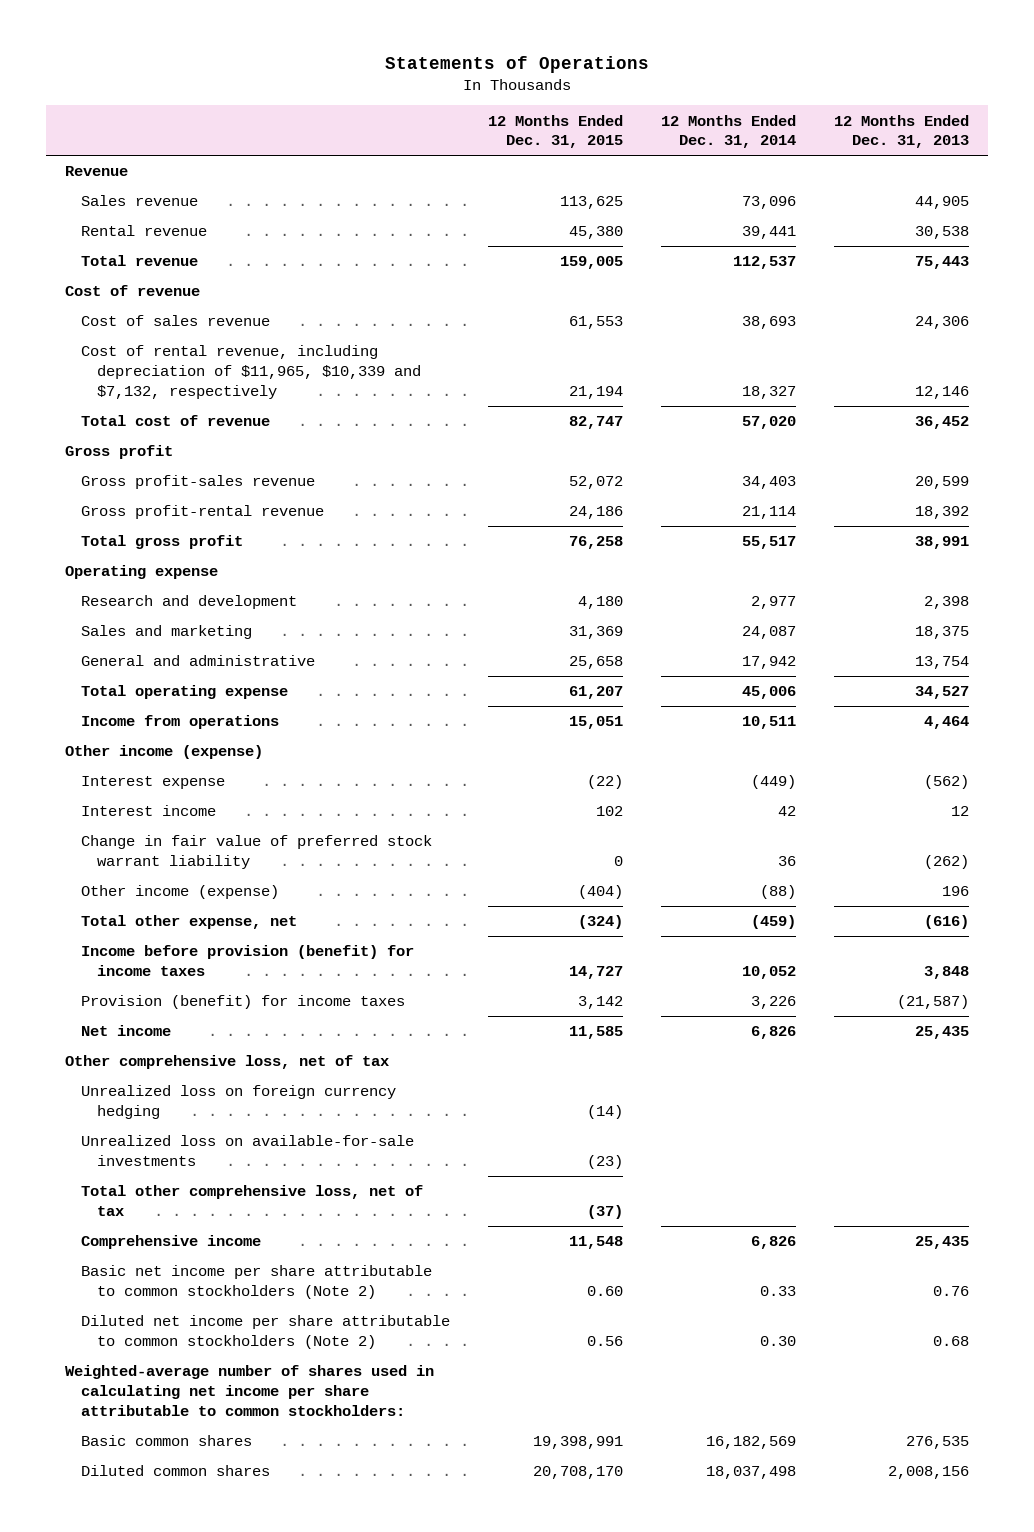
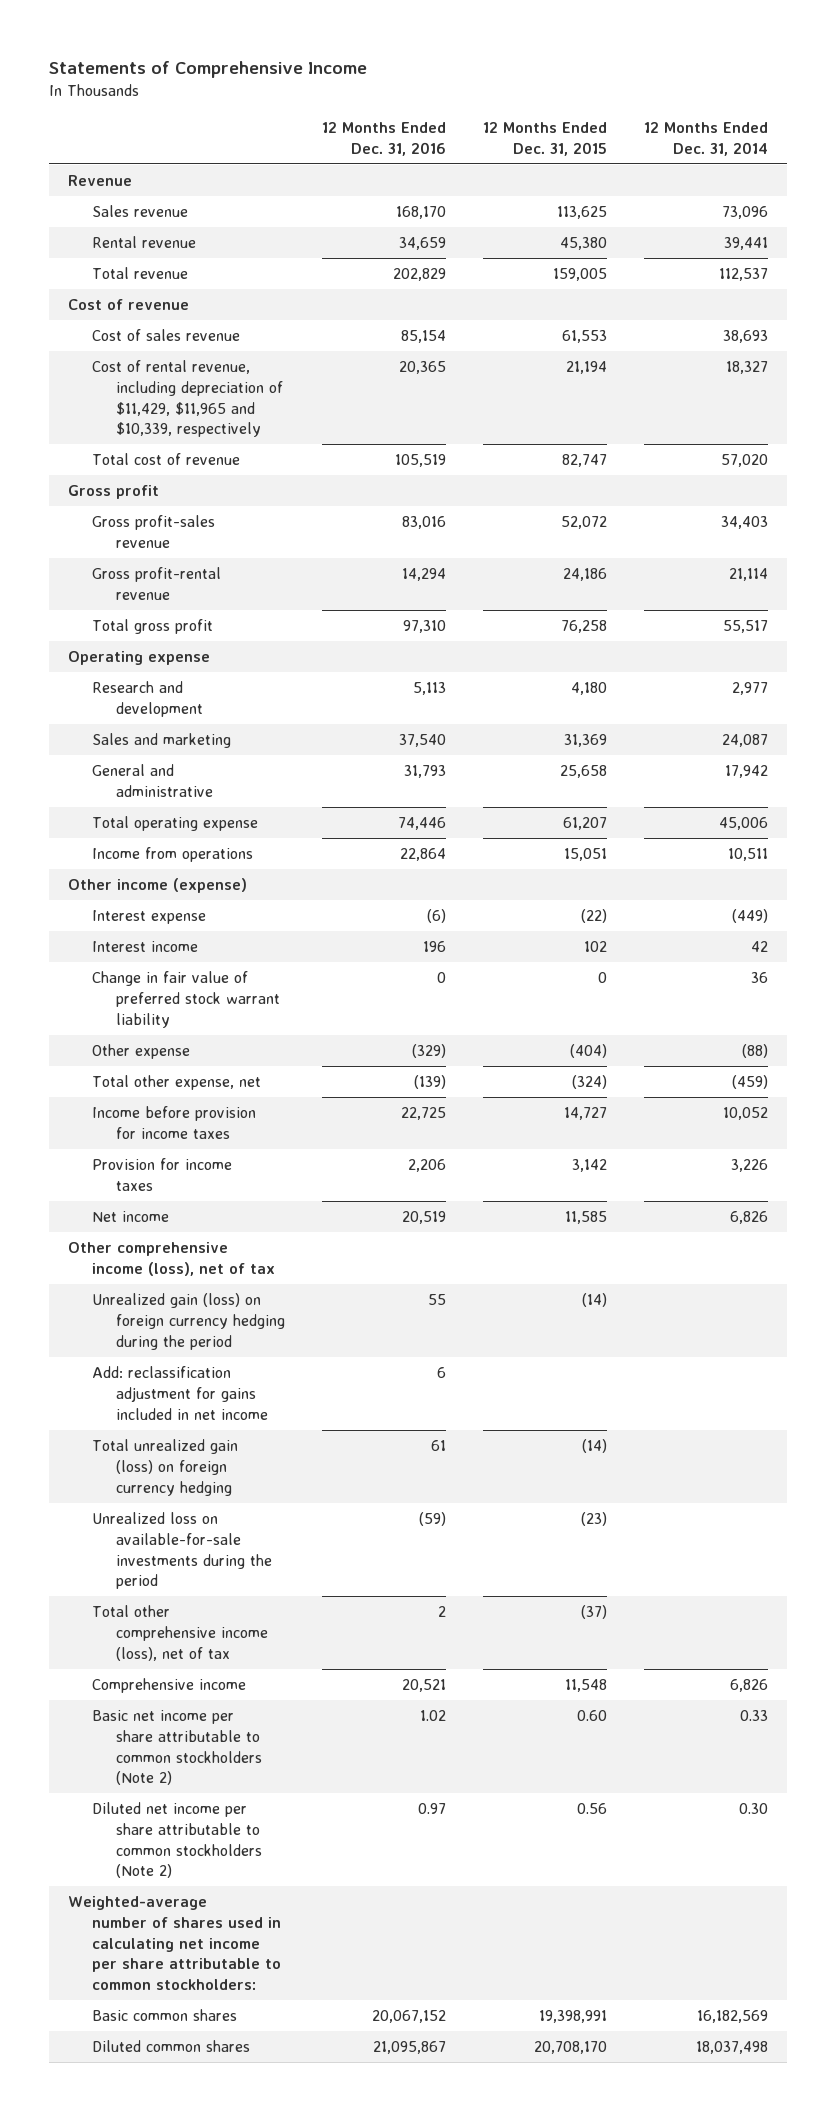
- Statements of Operations
+ Statements of Comprehensive Income
- | 12 Months Ended Dec. 31, 2015 | 12 Months Ended Dec. 31, 2014 | 12 Months Ended Dec. 31, 2013
+ | 12 Months Ended Dec. 31, 2016 | 12 Months Ended Dec. 31, 2015 | 12 Months Ended Dec. 31, 2014
- Cost of rental revenue, including depreciation of $11,965, $10,339 and $7,132, respectively | 21,194 | 18,327 | 12,146
+ Cost of rental revenue, including depreciation of $11,429, $11,965 and $10,339, respectively | 20,365 | 21,194 | 18,327
- Other income (expense) | (404) | (88) | 196
+ Other expense | (329) | (404) | (88)
- Income before provision (benefit) for income taxes | 14,727 | 10,052 | 3,848
- Provision (benefit) for income taxes | 3,142 | 3,226 | (21,587)
+ Income before provision for income taxes | 22,725 | 14,727 | 10,052
+ Provision for income taxes | 2,206 | 3,142 | 3,226
- Other comprehensive loss, net of tax
- Unrealized loss on foreign currency hedging | (14) | |
- Unrealized loss on available-for-sale investments | (23) | |
- Total other comprehensive loss, net of tax | (37) | |
+ Other comprehensive income (loss), net of tax
+ Unrealized gain (loss) on foreign currency hedging during the period | 55 | (14) |
+ Add: reclassification adjustment for gains included in net income | 6 | |
+ Total unrealized gain (loss) on foreign currency hedging | 61 | (14) |
+ Unrealized loss on available-for-sale investments during the period | (59) | (23) |
+ Total other comprehensive income (loss), net of tax | 2 | (37) |

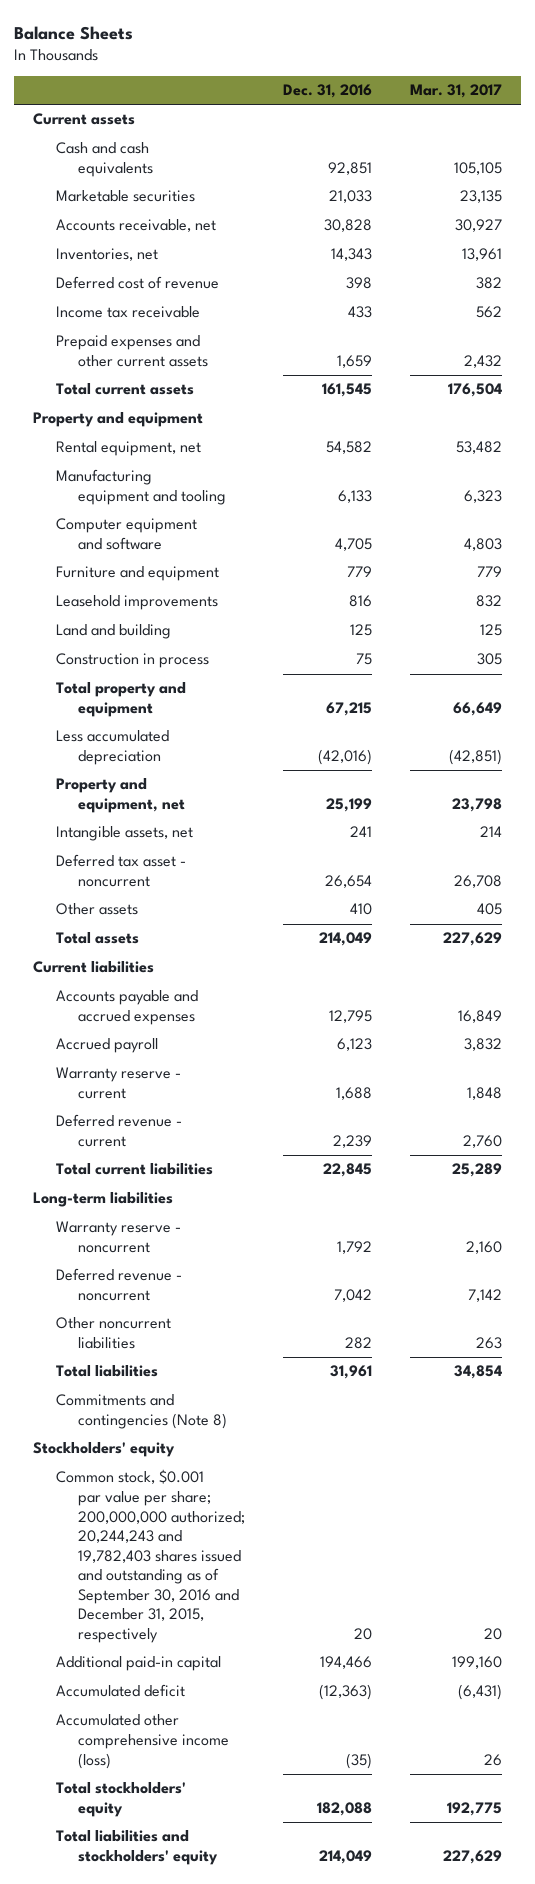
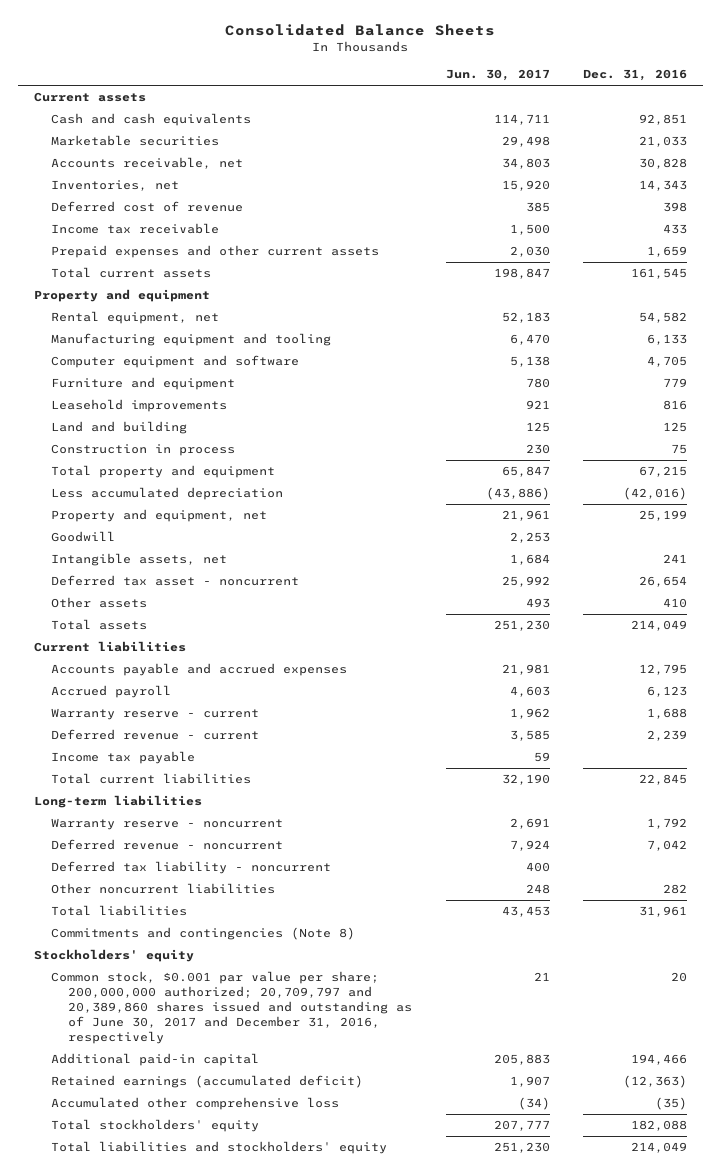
- Balance Sheets
+ Consolidated Balance Sheets
- | Dec. 31, 2016 | Mar. 31, 2017
+ | Jun. 30, 2017 | Dec. 31, 2016
+ Goodwill | 2,253 |
+ Income tax payable | 59 |
+ Deferred tax liability - noncurrent | 400 |
- Common stock, $0.001 par value per share; 200,000,000 authorized; 20,244,243 and 19,782,403 shares issued and outstanding as of September 30, 2016 and December 31, 2015, respectively | 20 | 20
+ Common stock, $0.001 par value per share; 200,000,000 authorized; 20,709,797 and 20,389,860 shares issued and outstanding as of June 30, 2017 and December 31, 2016, respectively | 21 | 20
- Accumulated deficit | (12,363) | (6,431)
- Accumulated other comprehensive income (loss) | (35) | 26
+ Retained earnings (accumulated deficit) | 1,907 | (12,363)
+ Accumulated other comprehensive loss | (34) | (35)

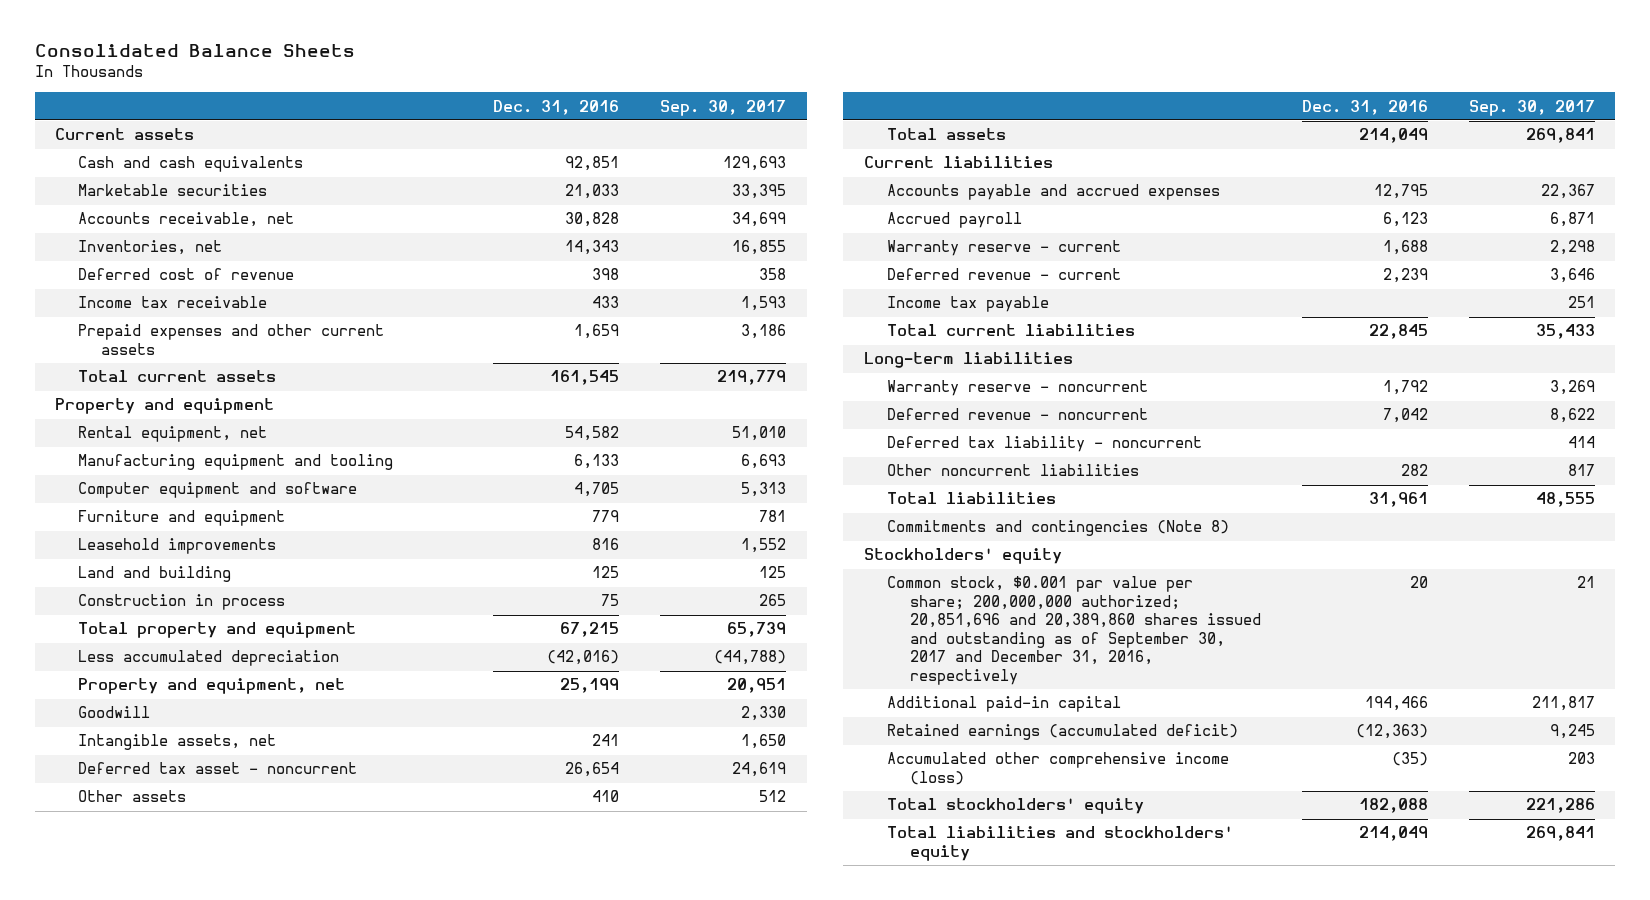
- | Jun. 30, 2017 | Dec. 31, 2016
+ | Dec. 31, 2016 | Sep. 30, 2017
- Common stock, $0.001 par value per share; 200,000,000 authorized; 20,709,797 and 20,389,860 shares issued and outstanding as of June 30, 2017 and December 31, 2016, respectively | 21 | 20
+ Common stock, $0.001 par value per share; 200,000,000 authorized; 20,851,696 and 20,389,860 shares issued and outstanding as of September 30, 2017 and December 31, 2016, respectively | 20 | 21
- Accumulated other comprehensive loss | (34) | (35)
+ Accumulated other comprehensive income (loss) | (35) | 203

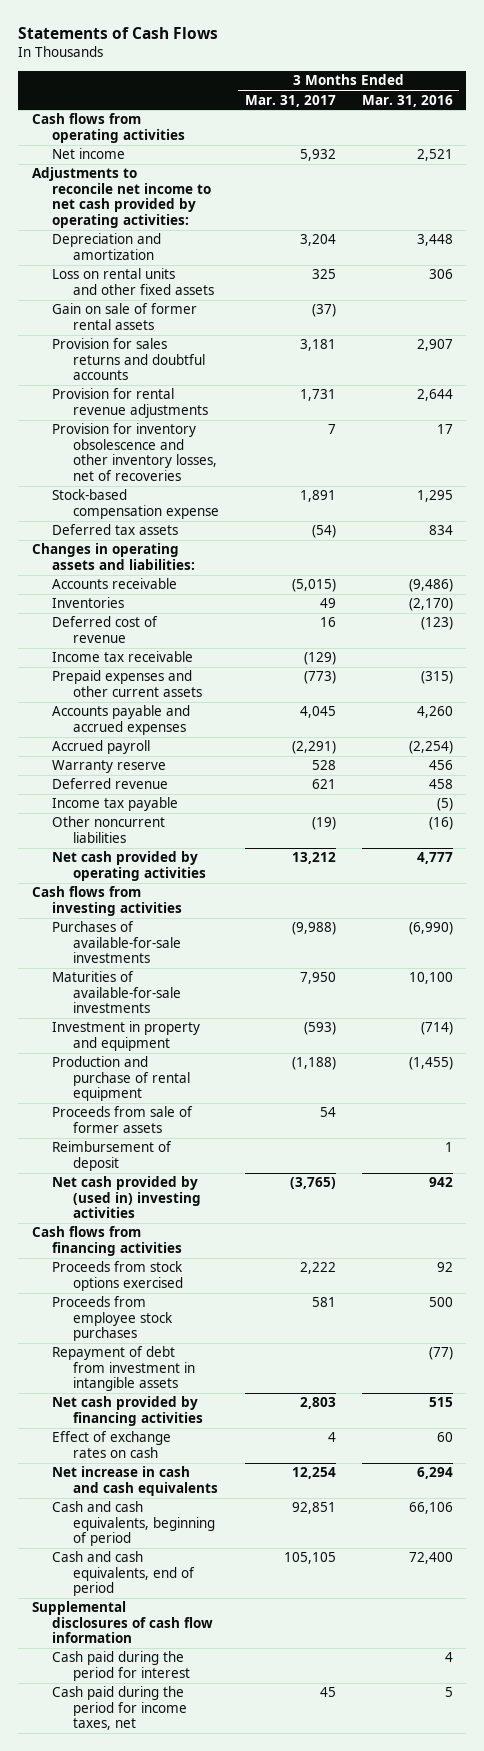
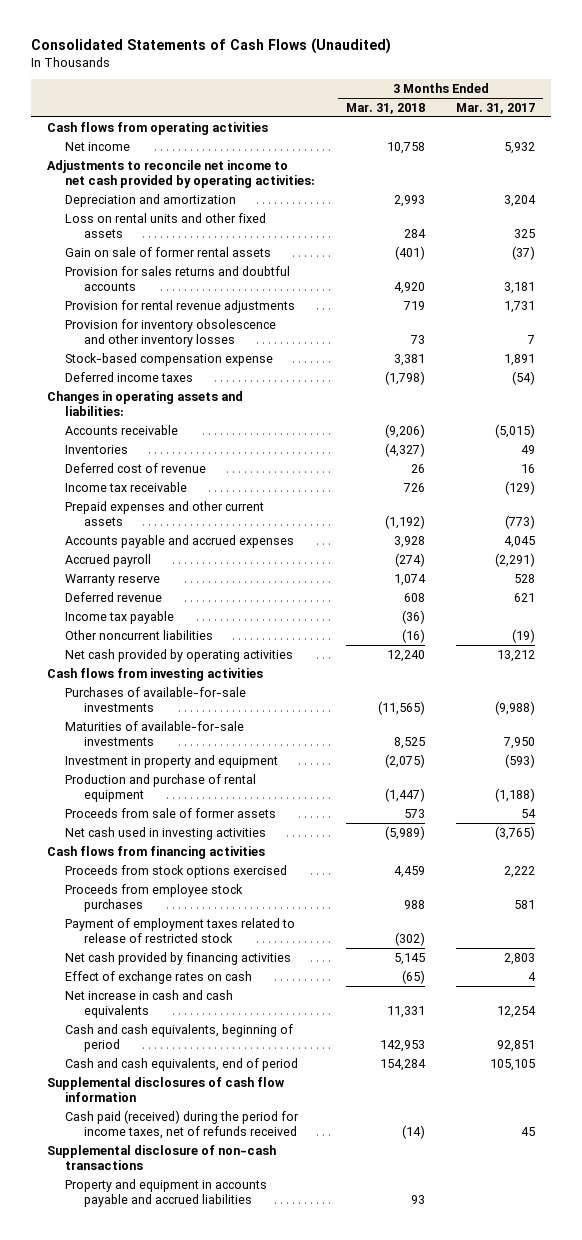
- Statements of Cash Flows
+ Consolidated Statements of Cash Flows (Unaudited)
- | 3 Months Ended Mar. 31, 2017 | 3 Months Ended Mar. 31, 2016
+ | 3 Months Ended Mar. 31, 2018 | 3 Months Ended Mar. 31, 2017
- Provision for inventory obsolescence and other inventory losses, net of recoveries | 7 | 17
+ Provision for inventory obsolescence and other inventory losses | 73 | 7
- Deferred tax assets | (54) | 834
+ Deferred income taxes | (1,798) | (54)
- Reimbursement of deposit | | 1
- Net cash provided by (used in) investing activities | (3,765) | 942
+ Net cash used in investing activities | (5,989) | (3,765)
- Repayment of debt from investment in intangible assets | | (77)
+ Payment of employment taxes related to release of restricted stock | (302) |
- Cash paid during the period for interest | | 4
- Cash paid during the period for income taxes, net | 45 | 5
+ Cash paid (received) during the period for income taxes, net of refunds received | (14) | 45
+ Supplemental disclosure of non-cash transactions
+ Property and equipment in accounts payable and accrued liabilities | 93 |

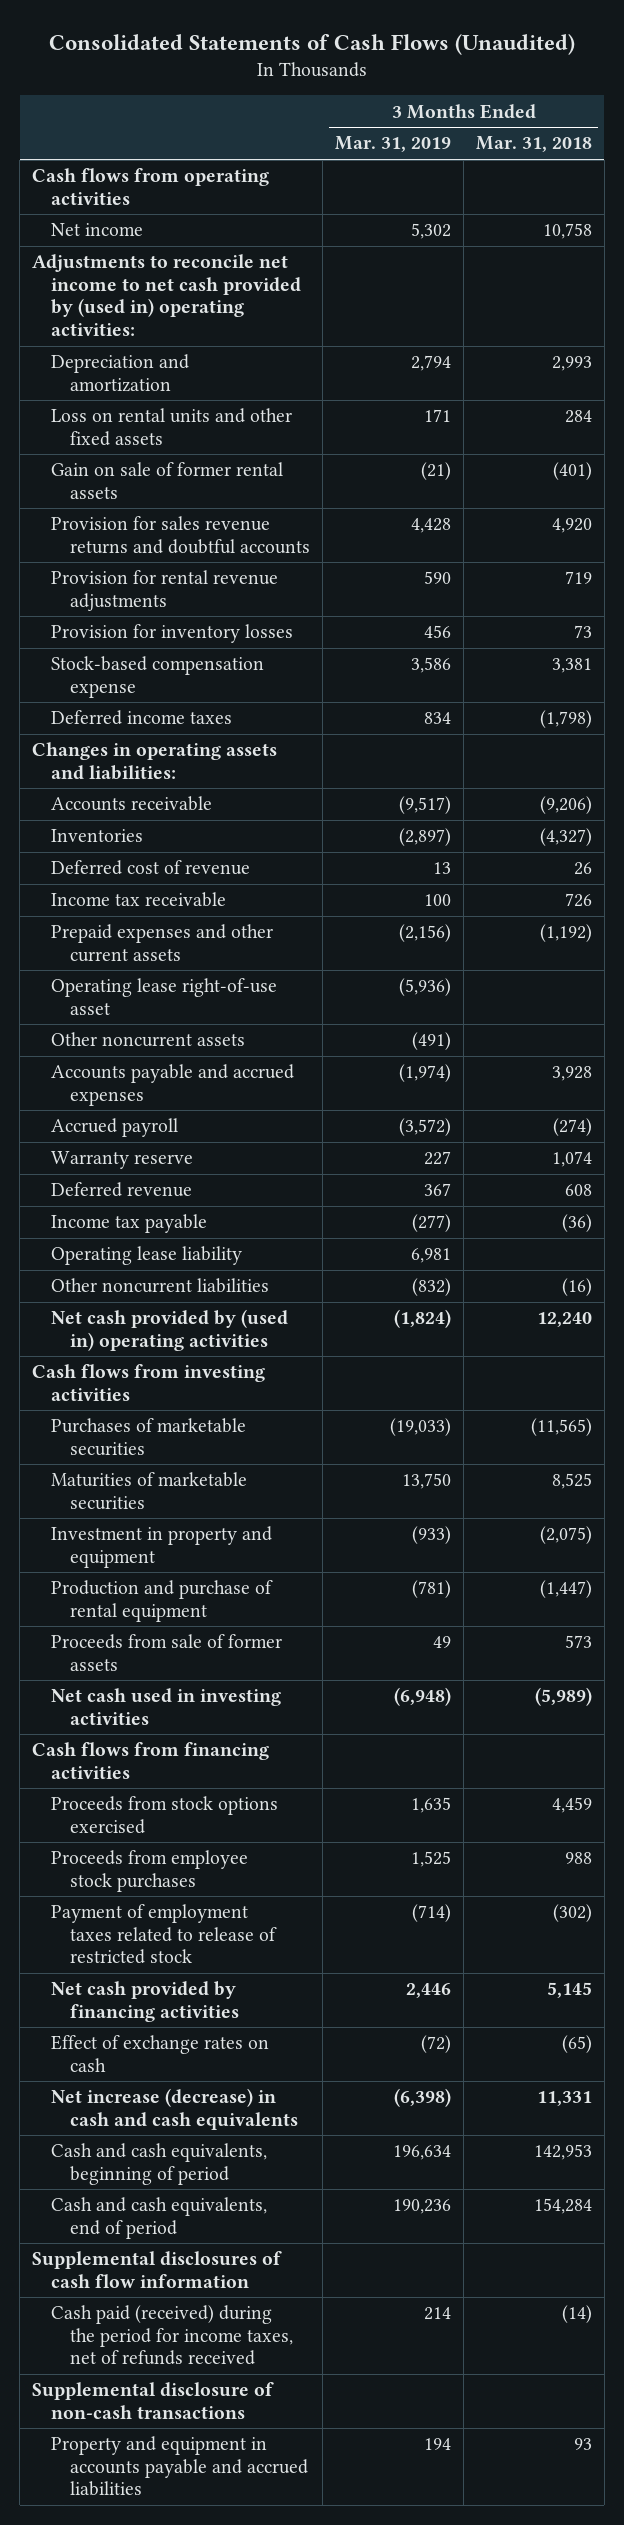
- | 3 Months Ended Mar. 31, 2018 | 3 Months Ended Mar. 31, 2017
+ | 3 Months Ended Mar. 31, 2019 | 3 Months Ended Mar. 31, 2018
- Adjustments to reconcile net income to net cash provided by operating activities:
+ Adjustments to reconcile net income to net cash provided by (used in) operating activities:
- Provision for sales returns and doubtful accounts | 4,920 | 3,181
+ Provision for sales revenue returns and doubtful accounts | 4,428 | 4,920
- Provision for inventory obsolescence and other inventory losses | 73 | 7
+ Provision for inventory losses | 456 | 73
+ Operating lease right-of-use asset | (5,936) |
+ Other noncurrent assets | (491) |
+ Operating lease liability | 6,981 |
- Net cash provided by operating activities | 12,240 | 13,212
+ Net cash provided by (used in) operating activities | (1,824) | 12,240
- Purchases of available-for-sale investments | (11,565) | (9,988)
- Maturities of available-for-sale investments | 8,525 | 7,950
+ Purchases of marketable securities | (19,033) | (11,565)
+ Maturities of marketable securities | 13,750 | 8,525
- Net increase in cash and cash equivalents | 11,331 | 12,254
+ Net increase (decrease) in cash and cash equivalents | (6,398) | 11,331

